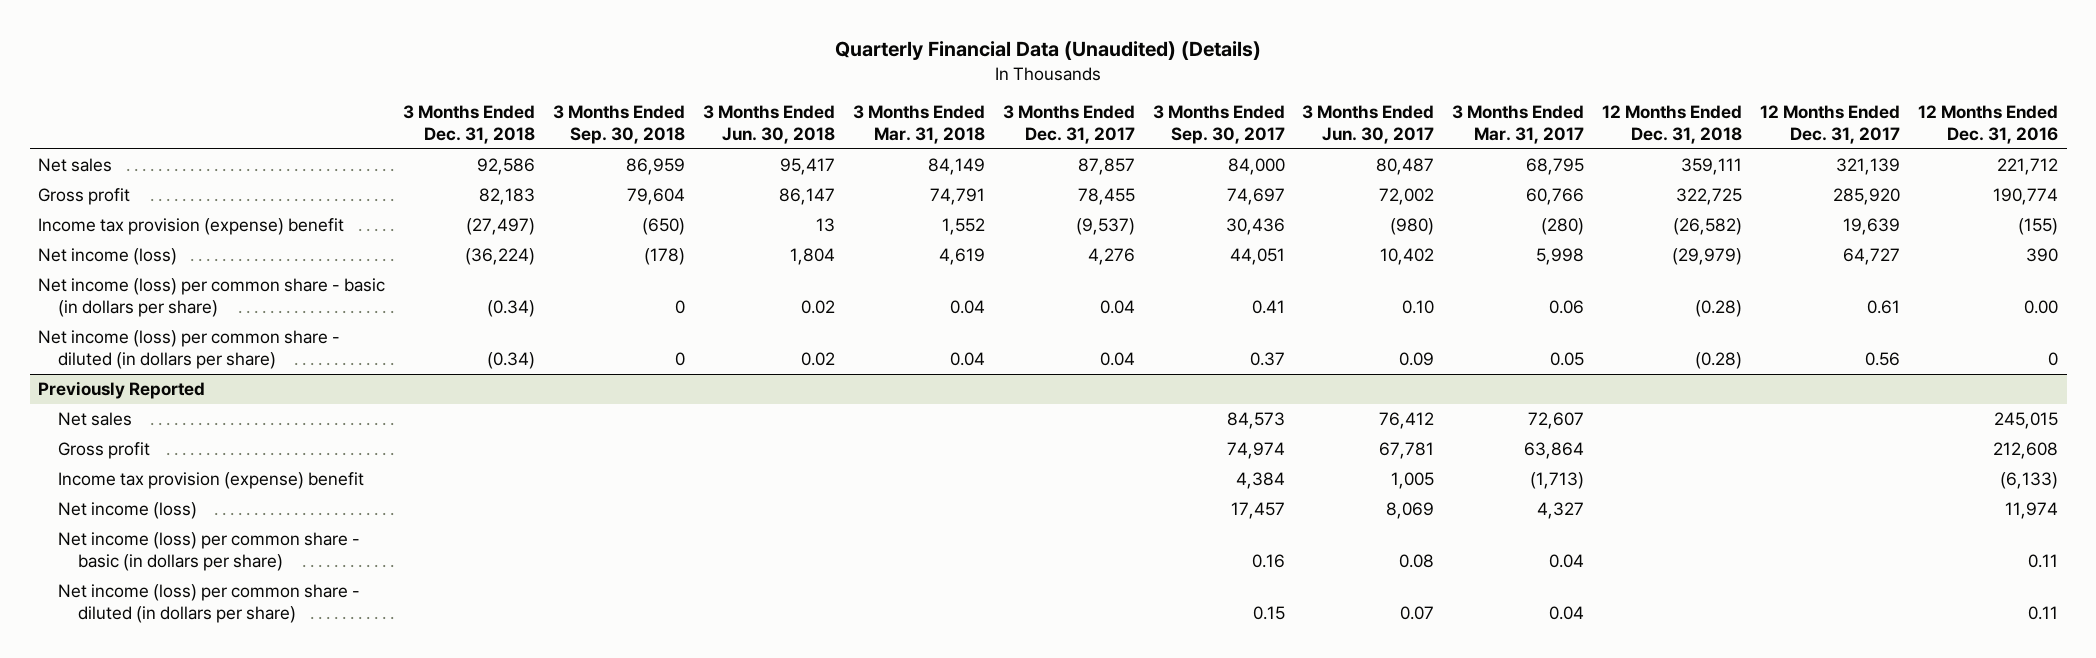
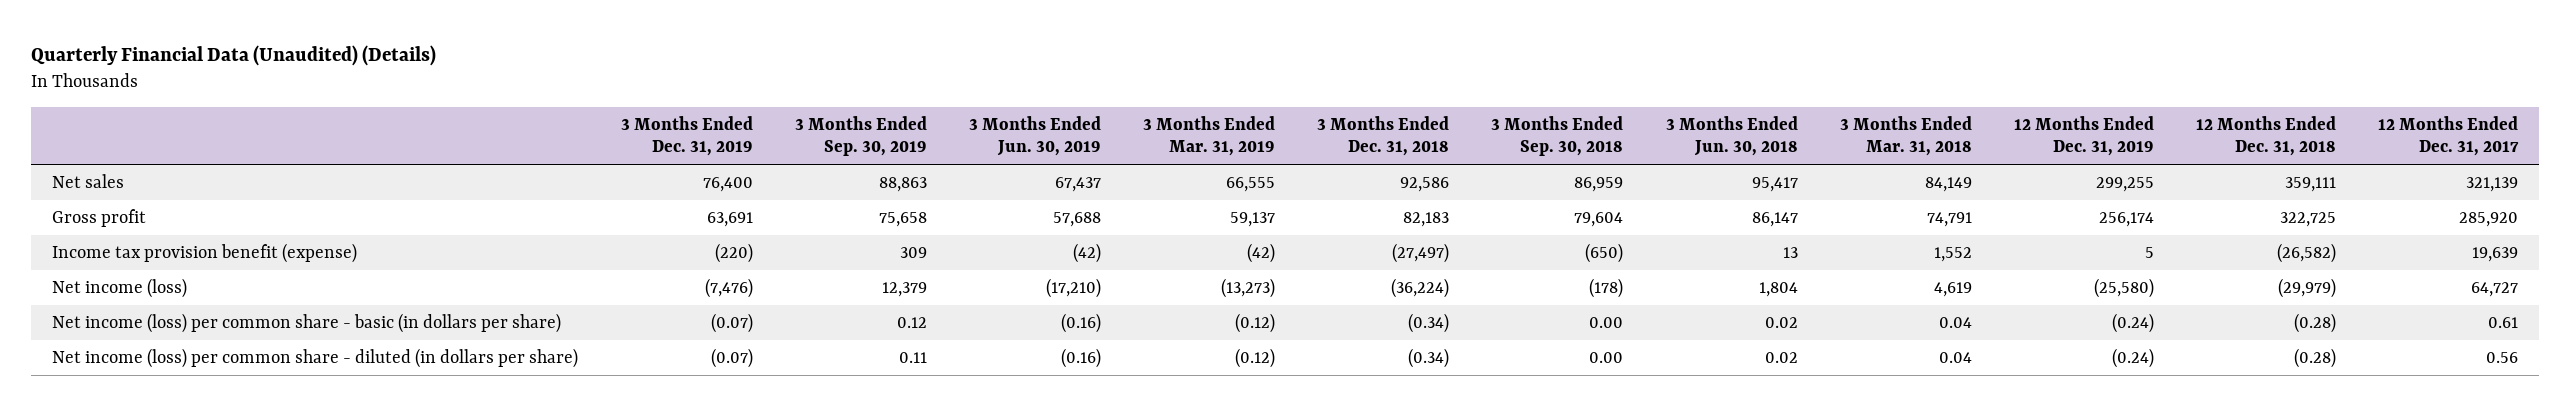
- | 3 Months Ended Dec. 31, 2018 | 3 Months Ended Sep. 30, 2018 | 3 Months Ended Jun. 30, 2018 | 3 Months Ended Mar. 31, 2018 | 3 Months Ended Dec. 31, 2017 | 3 Months Ended Sep. 30, 2017 | 3 Months Ended Jun. 30, 2017 | 3 Months Ended Mar. 31, 2017 | 12 Months Ended Dec. 31, 2018 | 12 Months Ended Dec. 31, 2017 | 12 Months Ended Dec. 31, 2016
+ | 3 Months Ended Dec. 31, 2019 | 3 Months Ended Sep. 30, 2019 | 3 Months Ended Jun. 30, 2019 | 3 Months Ended Mar. 31, 2019 | 3 Months Ended Dec. 31, 2018 | 3 Months Ended Sep. 30, 2018 | 3 Months Ended Jun. 30, 2018 | 3 Months Ended Mar. 31, 2018 | 12 Months Ended Dec. 31, 2019 | 12 Months Ended Dec. 31, 2018 | 12 Months Ended Dec. 31, 2017
- Income tax provision (expense) benefit | (27,497) | (650) | 13 | 1,552 | (9,537) | 30,436 | (980) | (280) | (26,582) | 19,639 | (155)
+ Income tax provision benefit (expense) | (220) | 309 | (42) | (42) | (27,497) | (650) | 13 | 1,552 | 5 | (26,582) | 19,639
- Net income (loss) per common share - basic (in dollars per share) | (0.34) | 0 | 0.02 | 0.04 | 0.04 | 0.41 | 0.10 | 0.06 | (0.28) | 0.61 | 0.00
- Net income (loss) per common share - diluted (in dollars per share) | (0.34) | 0 | 0.02 | 0.04 | 0.04 | 0.37 | 0.09 | 0.05 | (0.28) | 0.56 | 0
- Previously Reported
- Net sales | | | | | | 84,573 | 76,412 | 72,607 | | | 245,015
- Gross profit | | | | | | 74,974 | 67,781 | 63,864 | | | 212,608
- Income tax provision (expense) benefit | | | | | | 4,384 | 1,005 | (1,713) | | | (6,133)
- Net income (loss) | | | | | | 17,457 | 8,069 | 4,327 | | | 11,974
- Net income (loss) per common share - basic (in dollars per share) | | | | | | 0.16 | 0.08 | 0.04 | | | 0.11
- Net income (loss) per common share - diluted (in dollars per share) | | | | | | 0.15 | 0.07 | 0.04 | | | 0.11
+ Net income (loss) per common share - basic (in dollars per share) | (0.07) | 0.12 | (0.16) | (0.12) | (0.34) | 0.00 | 0.02 | 0.04 | (0.24) | (0.28) | 0.61
+ Net income (loss) per common share - diluted (in dollars per share) | (0.07) | 0.11 | (0.16) | (0.12) | (0.34) | 0.00 | 0.02 | 0.04 | (0.24) | (0.28) | 0.56

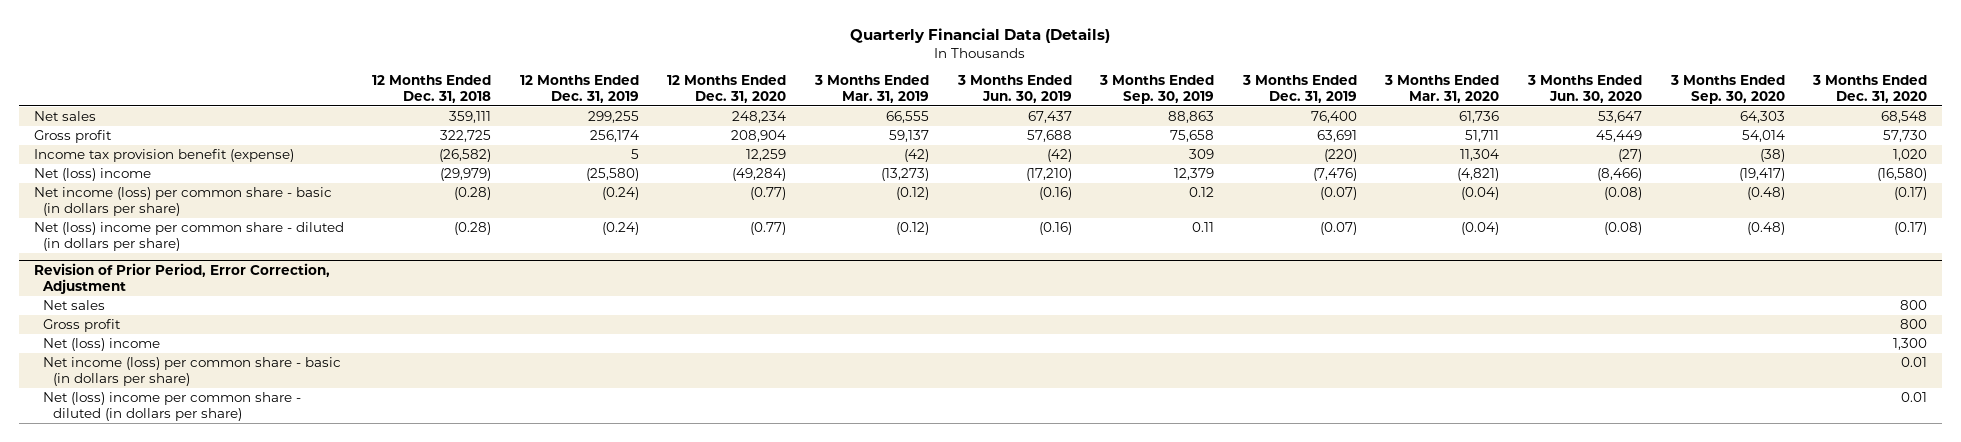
- Quarterly Financial Data (Unaudited) (Details)
+ Quarterly Financial Data (Details)
- | 3 Months Ended Dec. 31, 2019 | 3 Months Ended Sep. 30, 2019 | 3 Months Ended Jun. 30, 2019 | 3 Months Ended Mar. 31, 2019 | 3 Months Ended Dec. 31, 2018 | 3 Months Ended Sep. 30, 2018 | 3 Months Ended Jun. 30, 2018 | 3 Months Ended Mar. 31, 2018 | 12 Months Ended Dec. 31, 2019 | 12 Months Ended Dec. 31, 2018 | 12 Months Ended Dec. 31, 2017
+ | 12 Months Ended Dec. 31, 2018 | 12 Months Ended Dec. 31, 2019 | 12 Months Ended Dec. 31, 2020 | 3 Months Ended Mar. 31, 2019 | 3 Months Ended Jun. 30, 2019 | 3 Months Ended Sep. 30, 2019 | 3 Months Ended Dec. 31, 2019 | 3 Months Ended Mar. 31, 2020 | 3 Months Ended Jun. 30, 2020 | 3 Months Ended Sep. 30, 2020 | 3 Months Ended Dec. 31, 2020
- Net income (loss) | (7,476) | 12,379 | (17,210) | (13,273) | (36,224) | (178) | 1,804 | 4,619 | (25,580) | (29,979) | 64,727
+ Net (loss) income | (29,979) | (25,580) | (49,284) | (13,273) | (17,210) | 12,379 | (7,476) | (4,821) | (8,466) | (19,417) | (16,580)
- Net income (loss) per common share - diluted (in dollars per share) | (0.07) | 0.11 | (0.16) | (0.12) | (0.34) | 0.00 | 0.02 | 0.04 | (0.24) | (0.28) | 0.56
+ Net (loss) income per common share - diluted (in dollars per share) | (0.28) | (0.24) | (0.77) | (0.12) | (0.16) | 0.11 | (0.07) | (0.04) | (0.08) | (0.48) | (0.17)
+ Revision of Prior Period, Error Correction, Adjustment
+ Net sales | | | | | | | | | | | 800
+ Gross profit | | | | | | | | | | | 800
+ Net (loss) income | | | | | | | | | | | 1,300
+ Net income (loss) per common share - basic (in dollars per share) | | | | | | | | | | | 0.01
+ Net (loss) income per common share - diluted (in dollars per share) | | | | | | | | | | | 0.01

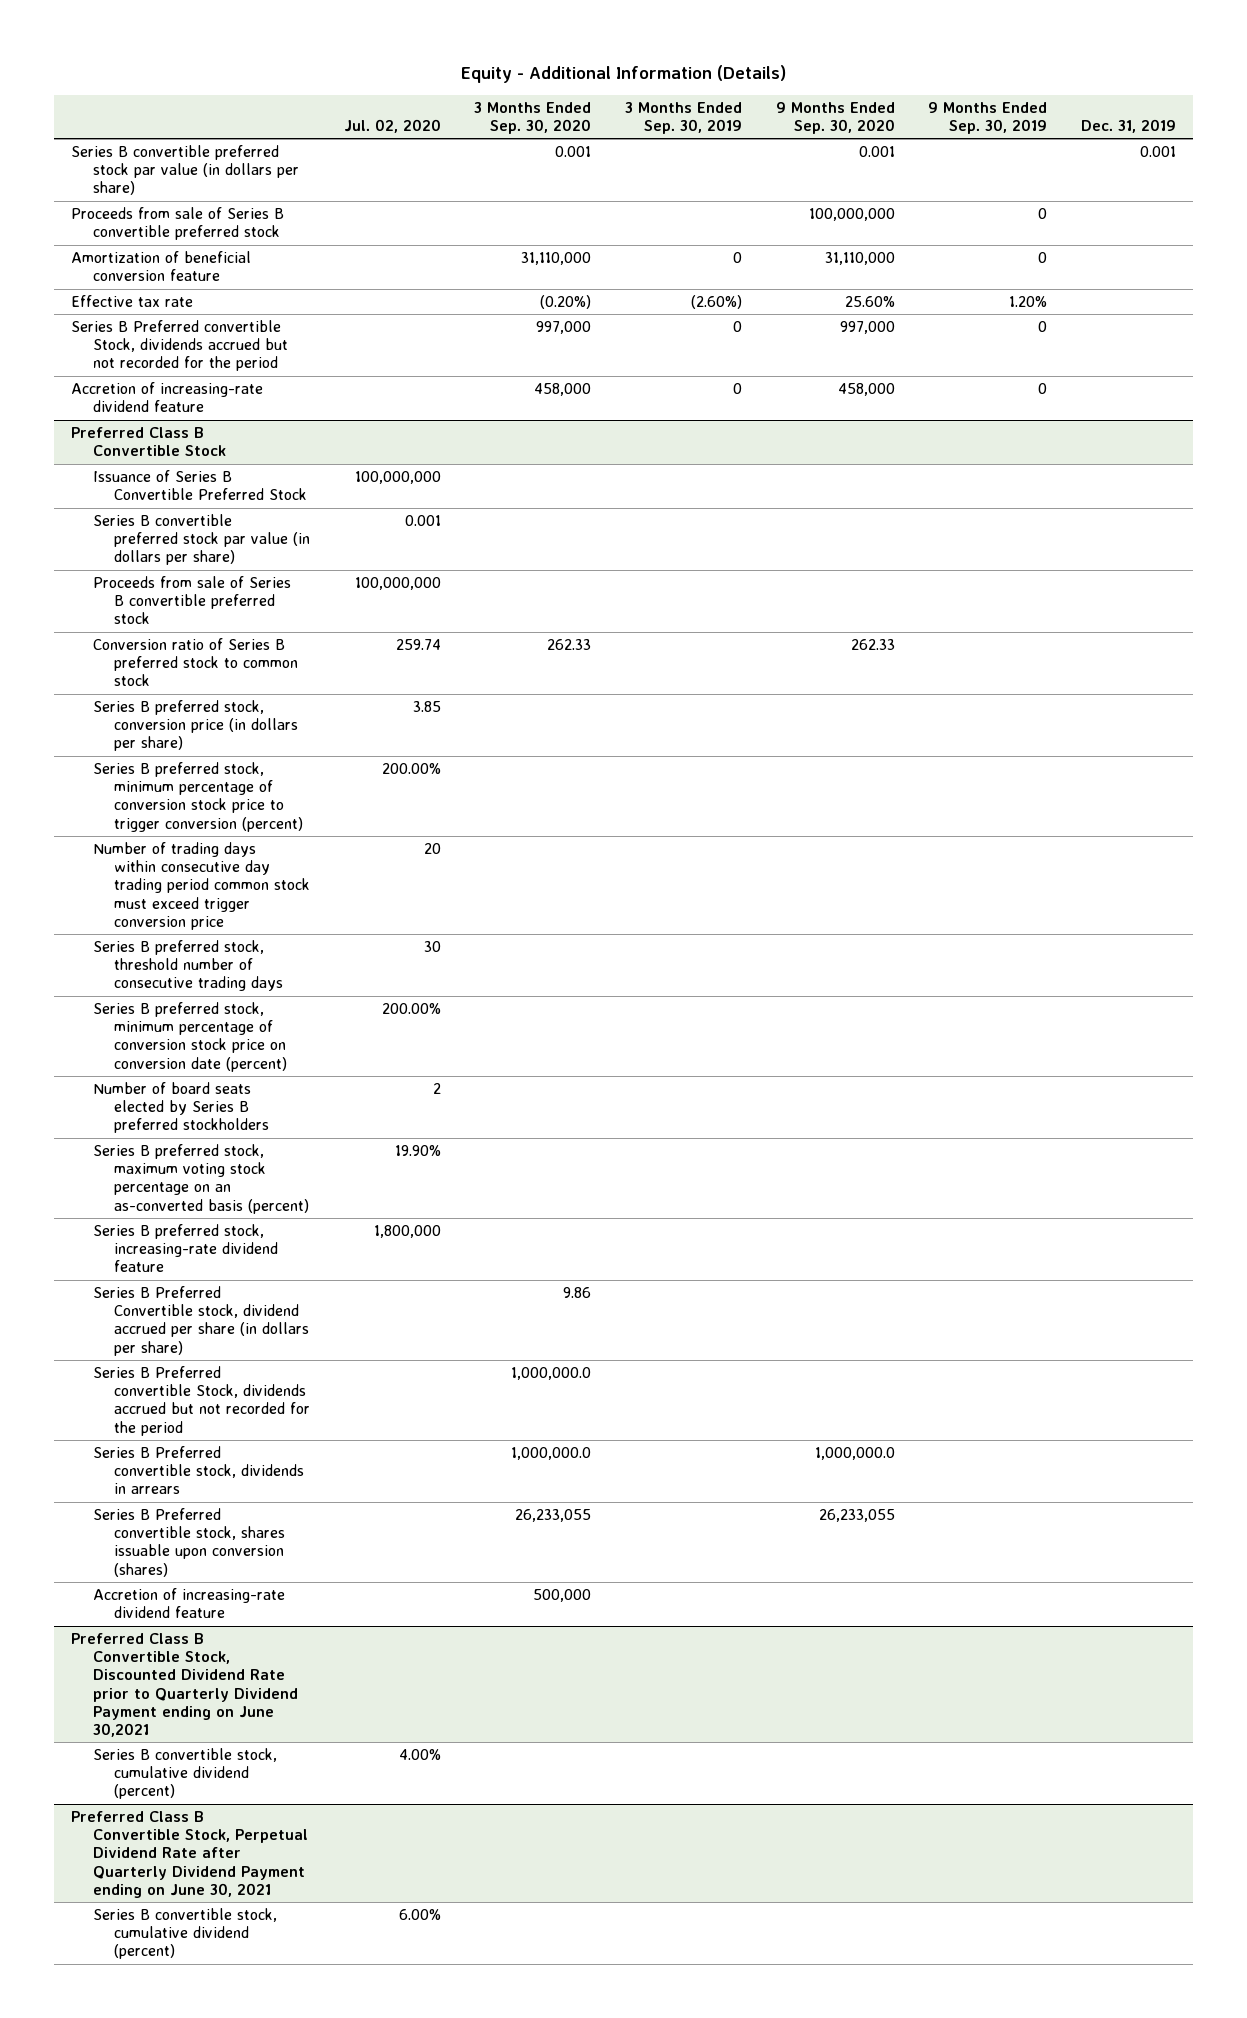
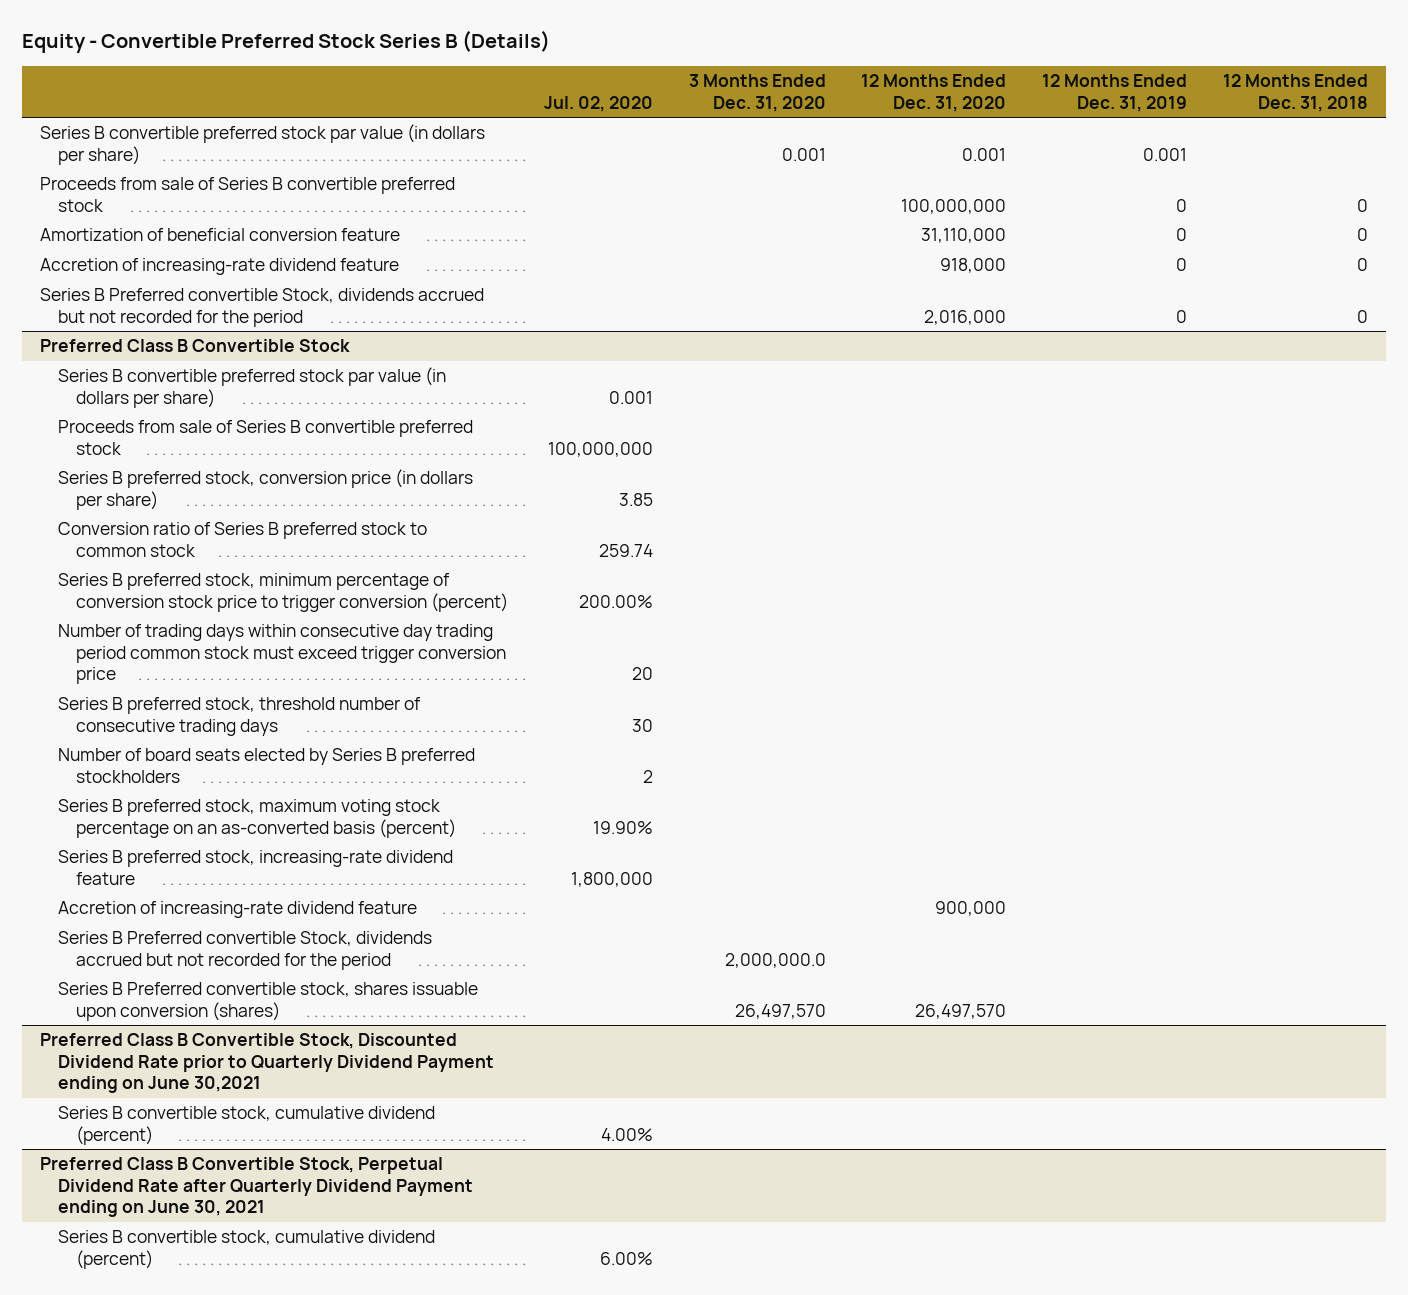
- Equity - Additional Information (Details)
+ Equity - Convertible Preferred Stock Series B (Details)
- | Jul. 02, 2020 | 3 Months Ended Sep. 30, 2020 | 3 Months Ended Sep. 30, 2019 | 9 Months Ended Sep. 30, 2020 | 9 Months Ended Sep. 30, 2019 | Dec. 31, 2019
+ | Jul. 02, 2020 | 3 Months Ended Dec. 31, 2020 | 12 Months Ended Dec. 31, 2020 | 12 Months Ended Dec. 31, 2019 | 12 Months Ended Dec. 31, 2018
- Effective tax rate | | (0.20%) | (2.60%) | 25.60% | 1.20% |
moved down: Series B Preferred convertible Stock, dividends accrued but not recorded for the period | | | 2,016,000 | 0 | 0
@ Preferred Class B Convertible Stock
- Issuance of Series B Convertible Preferred Stock | 100,000,000 | | | | |
moved down: Conversion ratio of Series B preferred stock to common stock | 259.74 | | | |
- Series B preferred stock, minimum percentage of conversion stock price on conversion date (percent) | 200.00% | | | | |
- Series B Preferred Convertible stock, dividend accrued per share (in dollars per share) | | 9.86 | | | |
moved up: Accretion of increasing-rate dividend feature | | | 900,000 | |
- Series B Preferred convertible stock, dividends in arrears | | 1,000,000.0 | | 1,000,000.0 | |

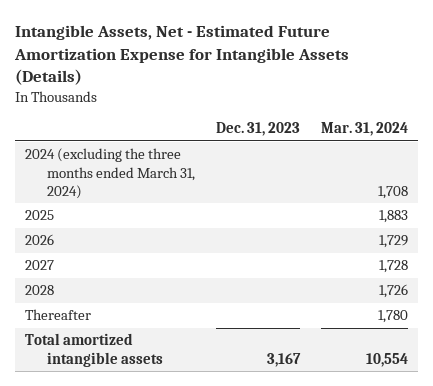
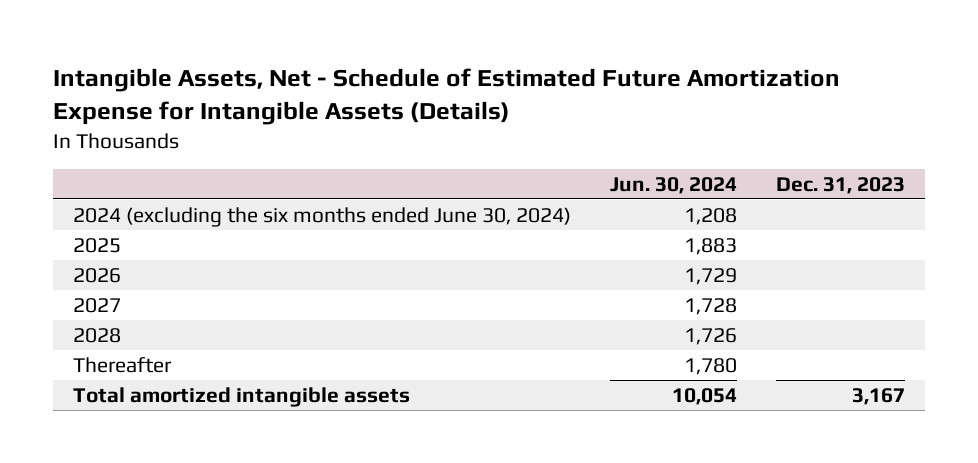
- Intangible Assets, Net - Estimated Future Amortization Expense for Intangible Assets (Details)
+ Intangible Assets, Net - Schedule of Estimated Future Amortization Expense for Intangible Assets (Details)
- | Dec. 31, 2023 | Mar. 31, 2024
+ | Jun. 30, 2024 | Dec. 31, 2023
- 2024 (excluding the three months ended March 31, 2024) | | 1,708
+ 2024 (excluding the six months ended June 30, 2024) | 1,208 |

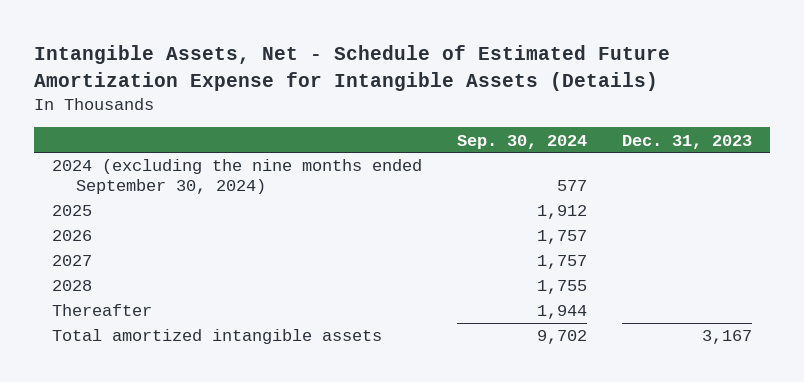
- | Jun. 30, 2024 | Dec. 31, 2023
+ | Sep. 30, 2024 | Dec. 31, 2023
- 2024 (excluding the six months ended June 30, 2024) | 1,208 |
+ 2024 (excluding the nine months ended September 30, 2024) | 577 |

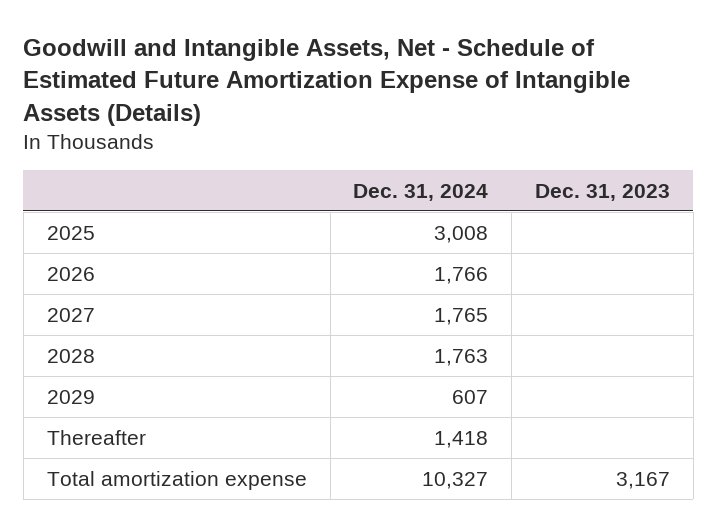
- Intangible Assets, Net - Schedule of Estimated Future Amortization Expense for Intangible Assets (Details)
+ Goodwill and Intangible Assets, Net - Schedule of Estimated Future Amortization Expense of Intangible Assets (Details)
- | Sep. 30, 2024 | Dec. 31, 2023
+ | Dec. 31, 2024 | Dec. 31, 2023
- 2024 (excluding the nine months ended September 30, 2024) | 577 |
+ 2029 | 607 |
- Total amortized intangible assets | 9,702 | 3,167
+ Total amortization expense | 10,327 | 3,167

